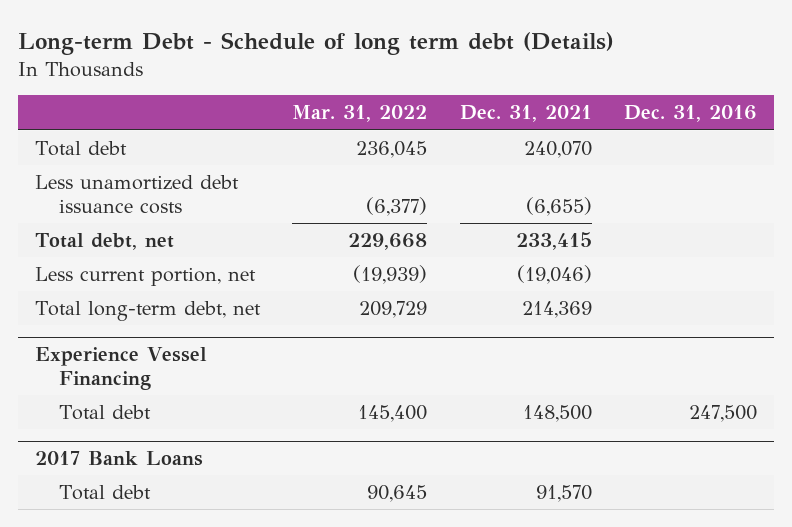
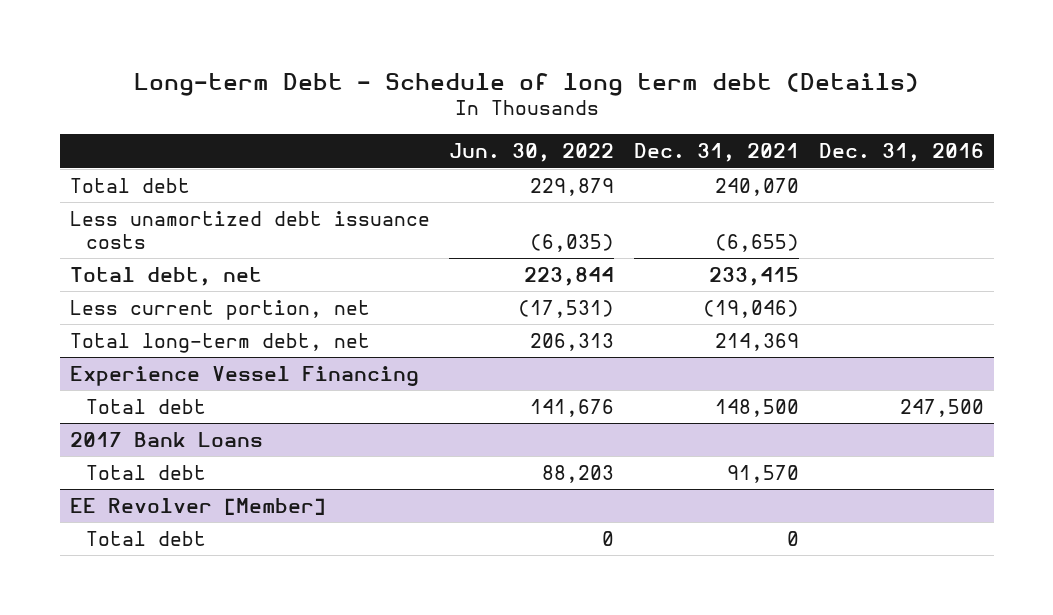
- | Mar. 31, 2022 | Dec. 31, 2021 | Dec. 31, 2016
+ | Jun. 30, 2022 | Dec. 31, 2021 | Dec. 31, 2016
+ EE Revolver [Member]
+ Total debt | 0 | 0 |

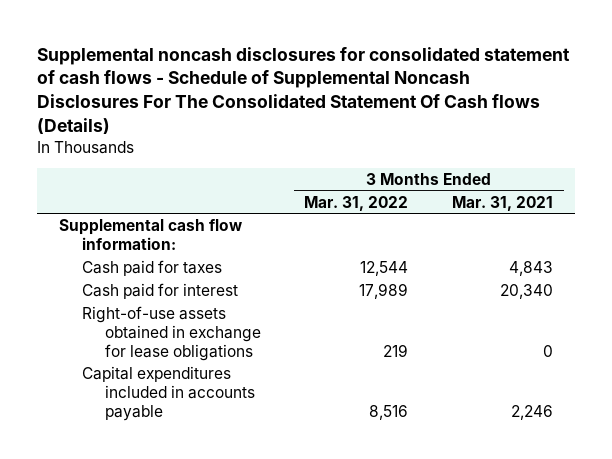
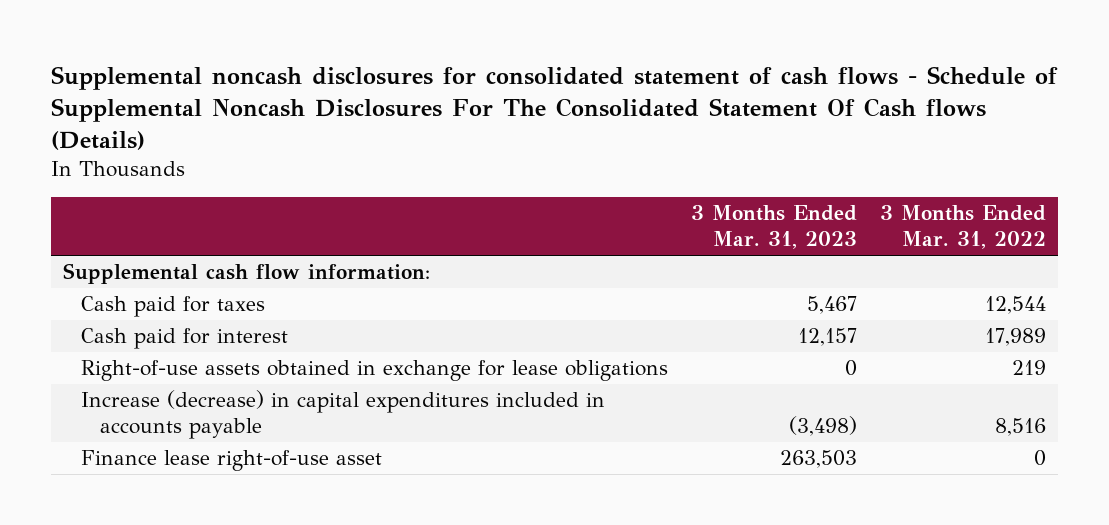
- | 3 Months Ended Mar. 31, 2022 | 3 Months Ended Mar. 31, 2021
+ | 3 Months Ended Mar. 31, 2023 | 3 Months Ended Mar. 31, 2022
- Capital expenditures included in accounts payable | 8,516 | 2,246
+ Increase (decrease) in capital expenditures included in accounts payable | (3,498) | 8,516
+ Finance lease right-of-use asset | 263,503 | 0

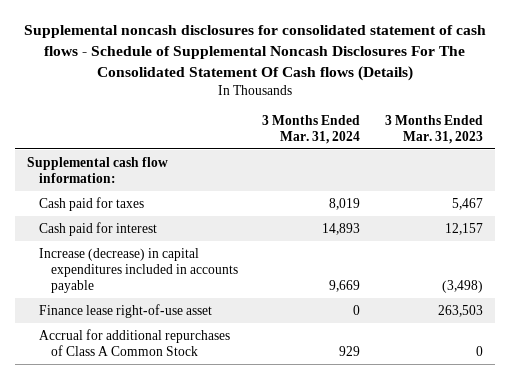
- | 3 Months Ended Mar. 31, 2023 | 3 Months Ended Mar. 31, 2022
+ | 3 Months Ended Mar. 31, 2024 | 3 Months Ended Mar. 31, 2023
- Right-of-use assets obtained in exchange for lease obligations | 0 | 219
+ Accrual for additional repurchases of Class A Common Stock | 929 | 0

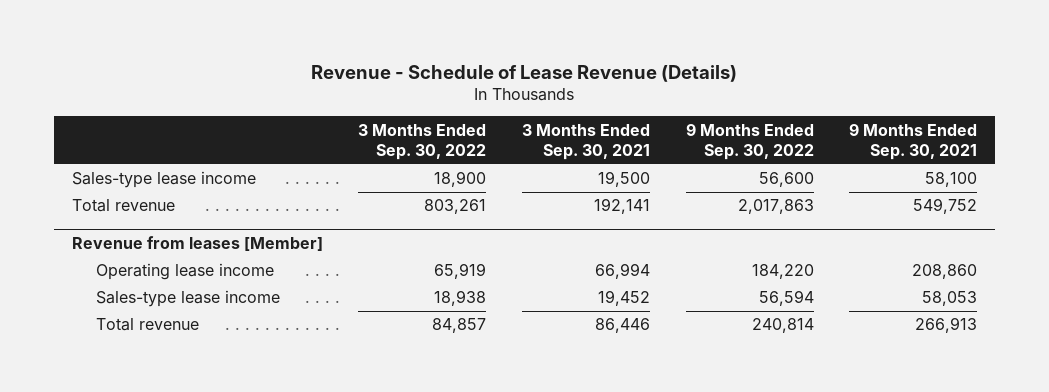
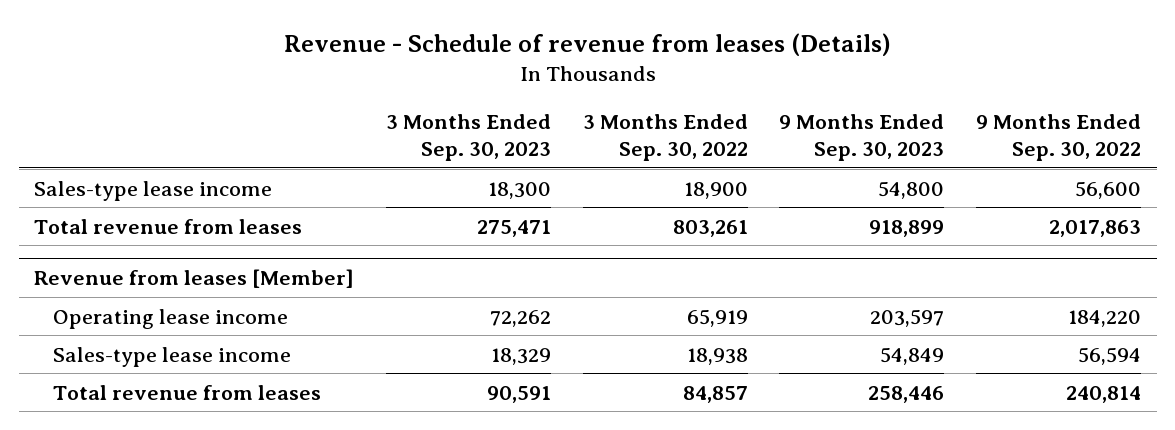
- Revenue - Schedule of Lease Revenue (Details)
+ Revenue - Schedule of revenue from leases (Details)
- | 3 Months Ended Sep. 30, 2022 | 3 Months Ended Sep. 30, 2021 | 9 Months Ended Sep. 30, 2022 | 9 Months Ended Sep. 30, 2021
+ | 3 Months Ended Sep. 30, 2023 | 3 Months Ended Sep. 30, 2022 | 9 Months Ended Sep. 30, 2023 | 9 Months Ended Sep. 30, 2022
- Total revenue | 803,261 | 192,141 | 2,017,863 | 549,752
+ Total revenue from leases | 275,471 | 803,261 | 918,899 | 2,017,863
@ Revenue from leases [Member]
- Total revenue | 84,857 | 86,446 | 240,814 | 266,913
+ Total revenue from leases | 90,591 | 84,857 | 258,446 | 240,814

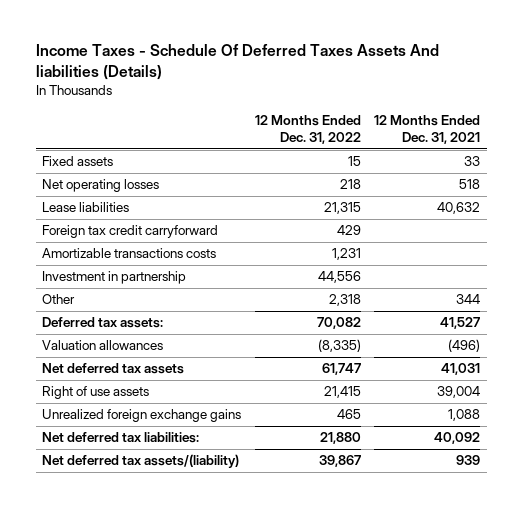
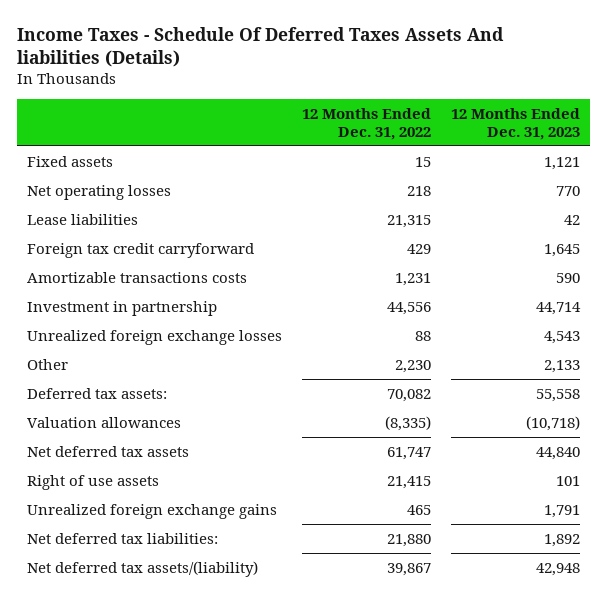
- | 12 Months Ended Dec. 31, 2022 | 12 Months Ended Dec. 31, 2021
+ | 12 Months Ended Dec. 31, 2022 | 12 Months Ended Dec. 31, 2023
- Other | 2,318 | 344
+ Unrealized foreign exchange losses | 88 | 4,543
+ Other | 2,230 | 2,133

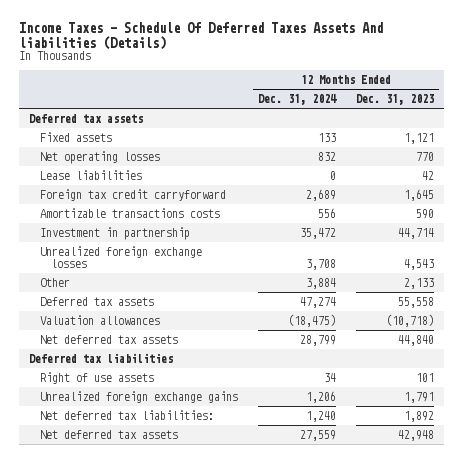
- | 12 Months Ended Dec. 31, 2022 | 12 Months Ended Dec. 31, 2023
+ | 12 Months Ended Dec. 31, 2024 | 12 Months Ended Dec. 31, 2023
+ Deferred tax assets
- Deferred tax assets: | 70,082 | 55,558
+ Deferred tax assets | 47,274 | 55,558
+ Deferred tax liabilities
- Net deferred tax assets/(liability) | 39,867 | 42,948
+ Net deferred tax assets | 27,559 | 42,948

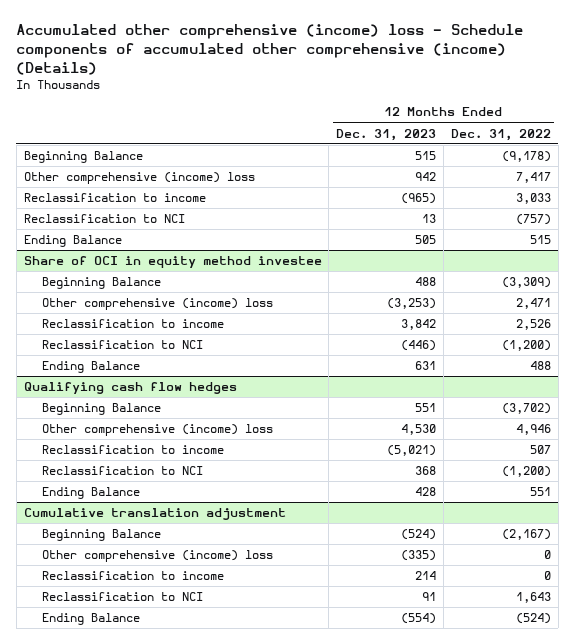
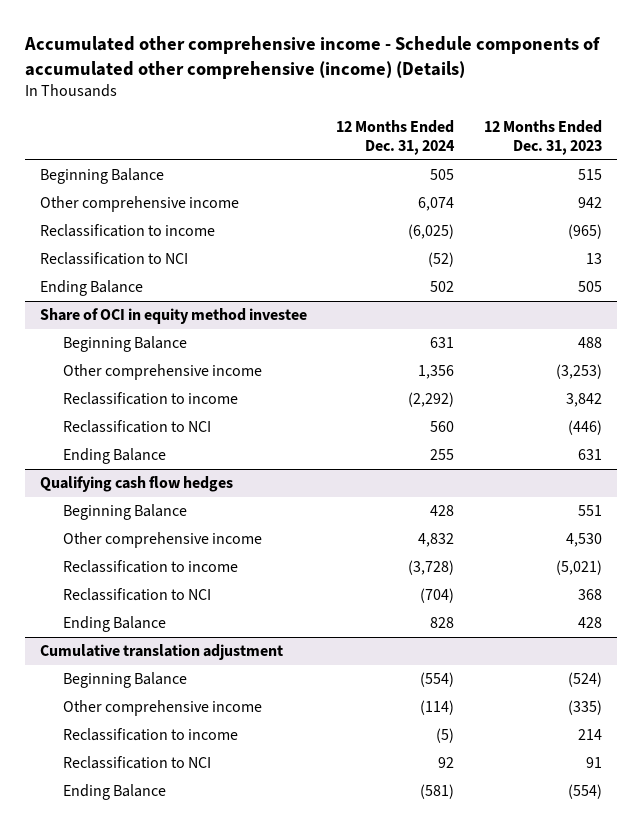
- Accumulated other comprehensive (income) loss - Schedule components of accumulated other comprehensive (income) (Details)
+ Accumulated other comprehensive income - Schedule components of accumulated other comprehensive (income) (Details)
- | 12 Months Ended Dec. 31, 2023 | 12 Months Ended Dec. 31, 2022
+ | 12 Months Ended Dec. 31, 2024 | 12 Months Ended Dec. 31, 2023
- Other comprehensive (income) loss | 942 | 7,417
+ Other comprehensive income | 6,074 | 942
@ Share of OCI in equity method investee
- Other comprehensive (income) loss | (3,253) | 2,471
+ Other comprehensive income | 1,356 | (3,253)
@ Qualifying cash flow hedges
- Other comprehensive (income) loss | 4,530 | 4,946
+ Other comprehensive income | 4,832 | 4,530
@ Cumulative translation adjustment
- Other comprehensive (income) loss | (335) | 0
+ Other comprehensive income | (114) | (335)

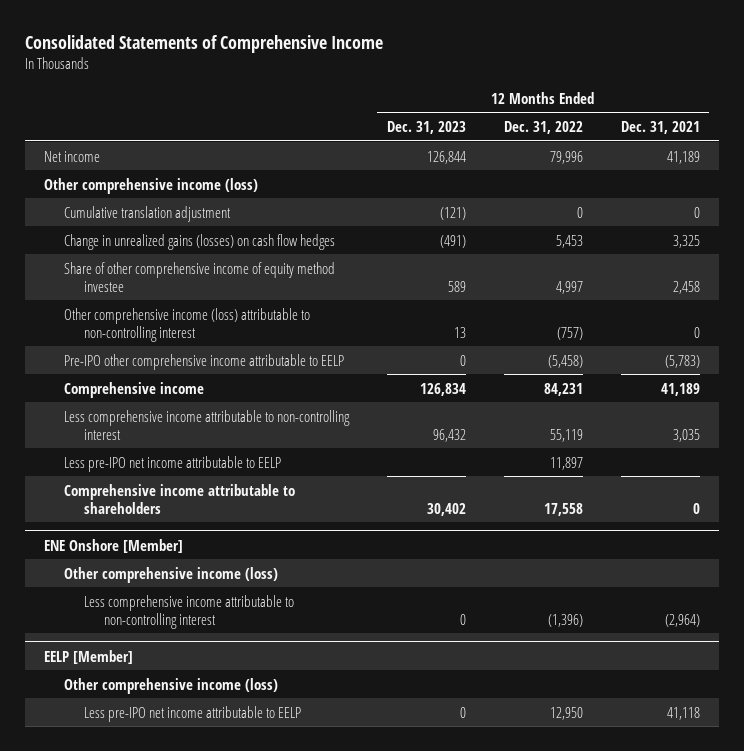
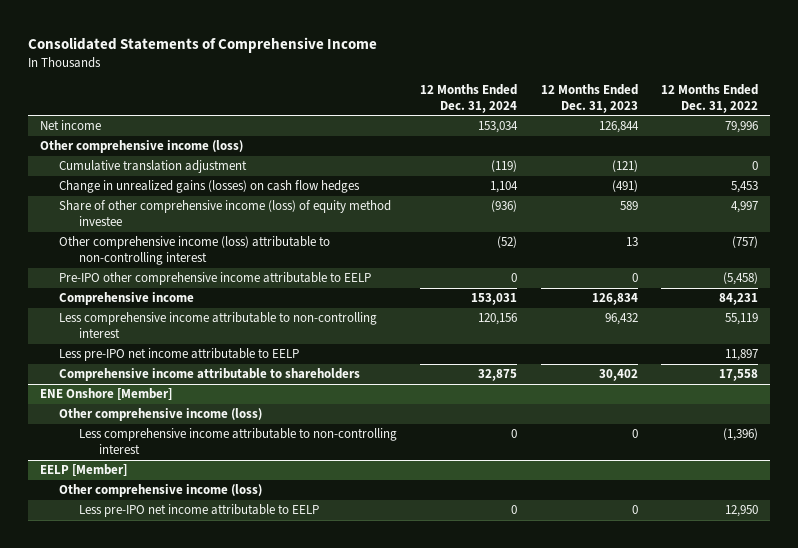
- | 12 Months Ended Dec. 31, 2023 | 12 Months Ended Dec. 31, 2022 | 12 Months Ended Dec. 31, 2021
+ | 12 Months Ended Dec. 31, 2024 | 12 Months Ended Dec. 31, 2023 | 12 Months Ended Dec. 31, 2022
- Share of other comprehensive income of equity method investee | 589 | 4,997 | 2,458
+ Share of other comprehensive income (loss) of equity method investee | (936) | 589 | 4,997

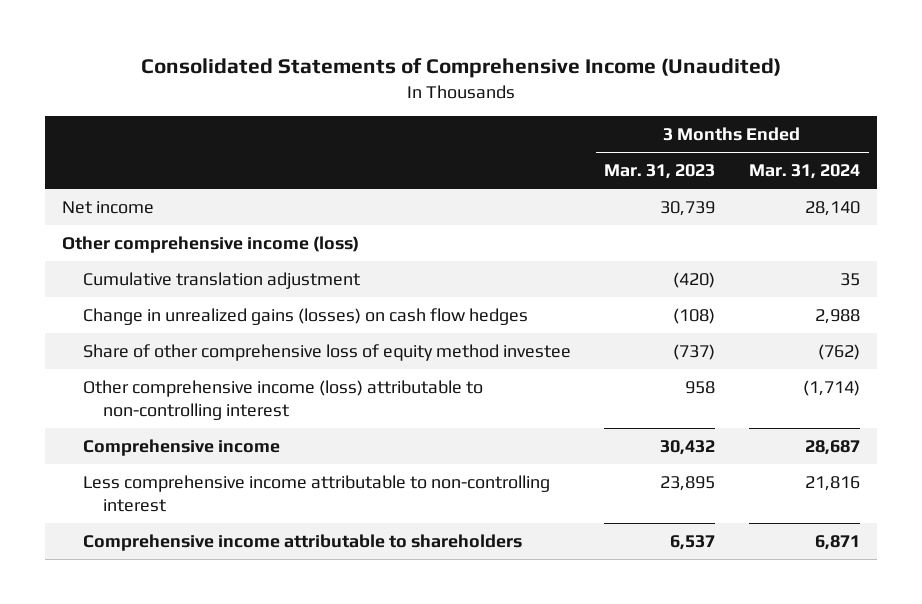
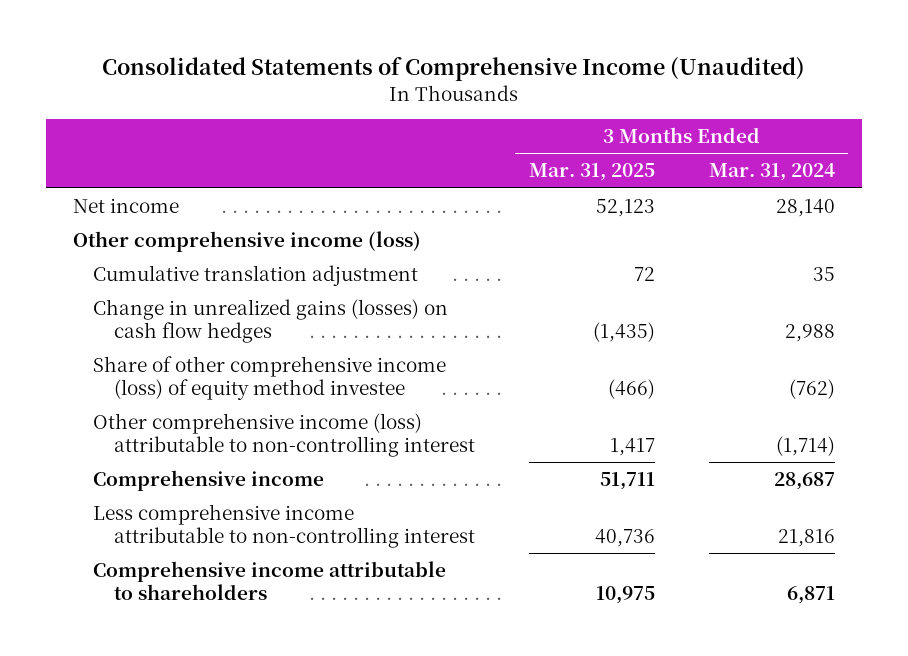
- | 3 Months Ended Mar. 31, 2023 | 3 Months Ended Mar. 31, 2024
+ | 3 Months Ended Mar. 31, 2025 | 3 Months Ended Mar. 31, 2024
- Share of other comprehensive loss of equity method investee | (737) | (762)
+ Share of other comprehensive income (loss) of equity method investee | (466) | (762)

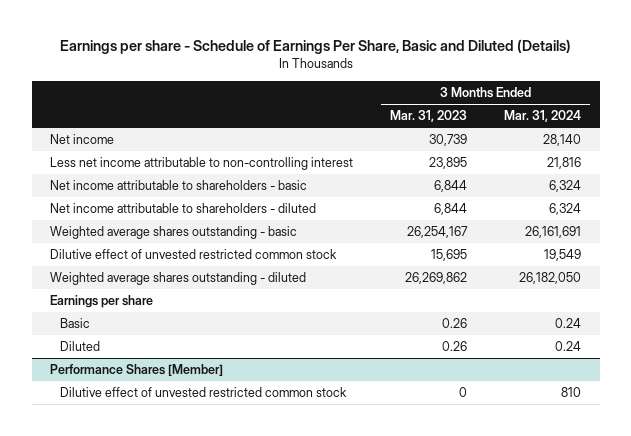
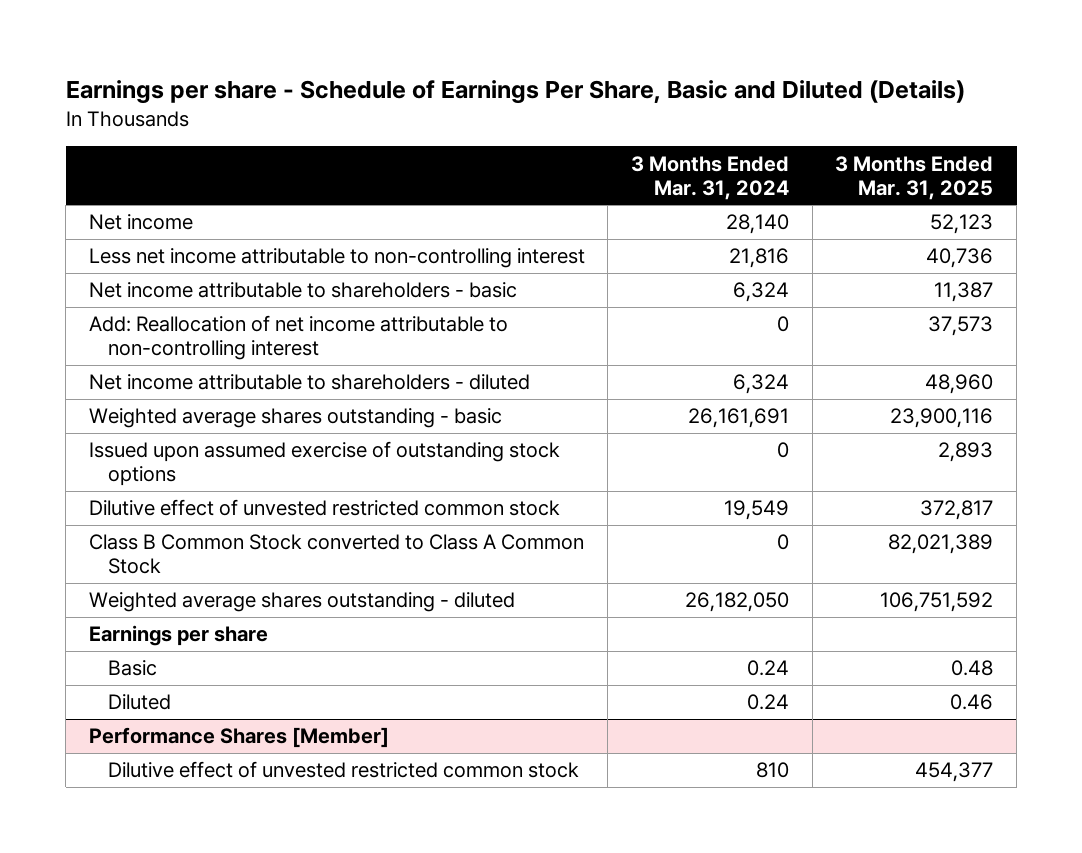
- | 3 Months Ended Mar. 31, 2023 | 3 Months Ended Mar. 31, 2024
+ | 3 Months Ended Mar. 31, 2024 | 3 Months Ended Mar. 31, 2025
+ Add: Reallocation of net income attributable to non-controlling interest | 0 | 37,573
+ Issued upon assumed exercise of outstanding stock options | 0 | 2,893
+ Class B Common Stock converted to Class A Common Stock | 0 | 82,021,389

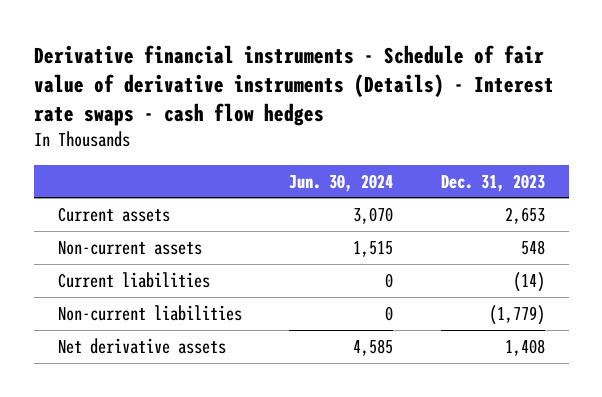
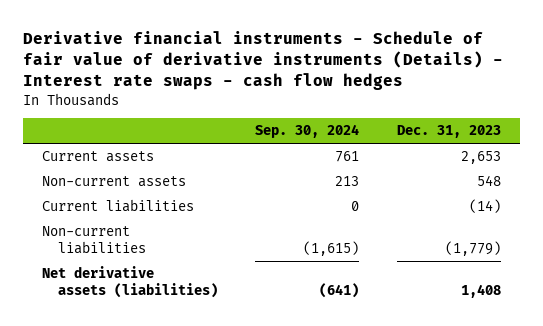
- | Jun. 30, 2024 | Dec. 31, 2023
+ | Sep. 30, 2024 | Dec. 31, 2023
- Net derivative assets | 4,585 | 1,408
+ Net derivative assets (liabilities) | (641) | 1,408

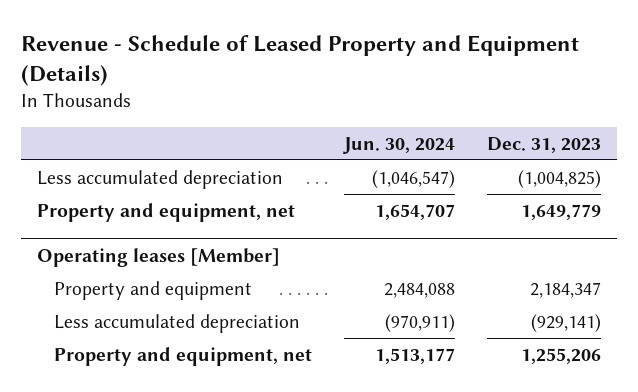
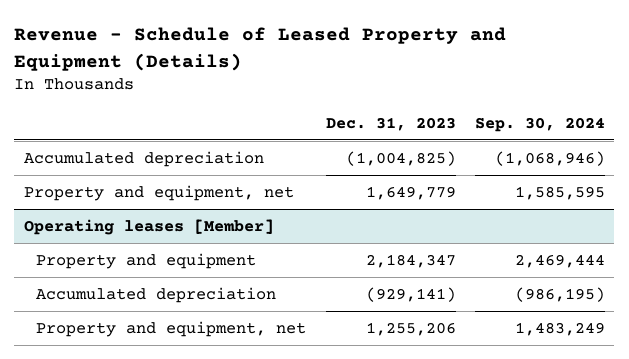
- | Jun. 30, 2024 | Dec. 31, 2023
+ | Dec. 31, 2023 | Sep. 30, 2024
- Less accumulated depreciation | (1,046,547) | (1,004,825)
+ Accumulated depreciation | (1,004,825) | (1,068,946)
@ Operating leases [Member]
- Less accumulated depreciation | (970,911) | (929,141)
+ Accumulated depreciation | (929,141) | (986,195)

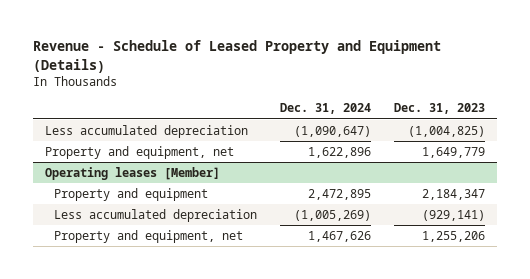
- | Dec. 31, 2023 | Sep. 30, 2024
+ | Dec. 31, 2024 | Dec. 31, 2023
- Accumulated depreciation | (1,004,825) | (1,068,946)
+ Less accumulated depreciation | (1,090,647) | (1,004,825)
@ Operating leases [Member]
- Accumulated depreciation | (929,141) | (986,195)
+ Less accumulated depreciation | (1,005,269) | (929,141)

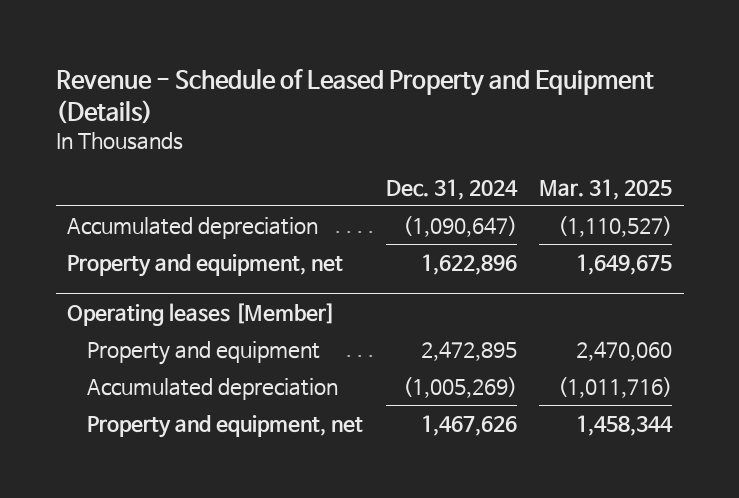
- | Dec. 31, 2024 | Dec. 31, 2023
+ | Dec. 31, 2024 | Mar. 31, 2025
- Less accumulated depreciation | (1,090,647) | (1,004,825)
+ Accumulated depreciation | (1,090,647) | (1,110,527)
@ Operating leases [Member]
- Less accumulated depreciation | (1,005,269) | (929,141)
+ Accumulated depreciation | (1,005,269) | (1,011,716)

